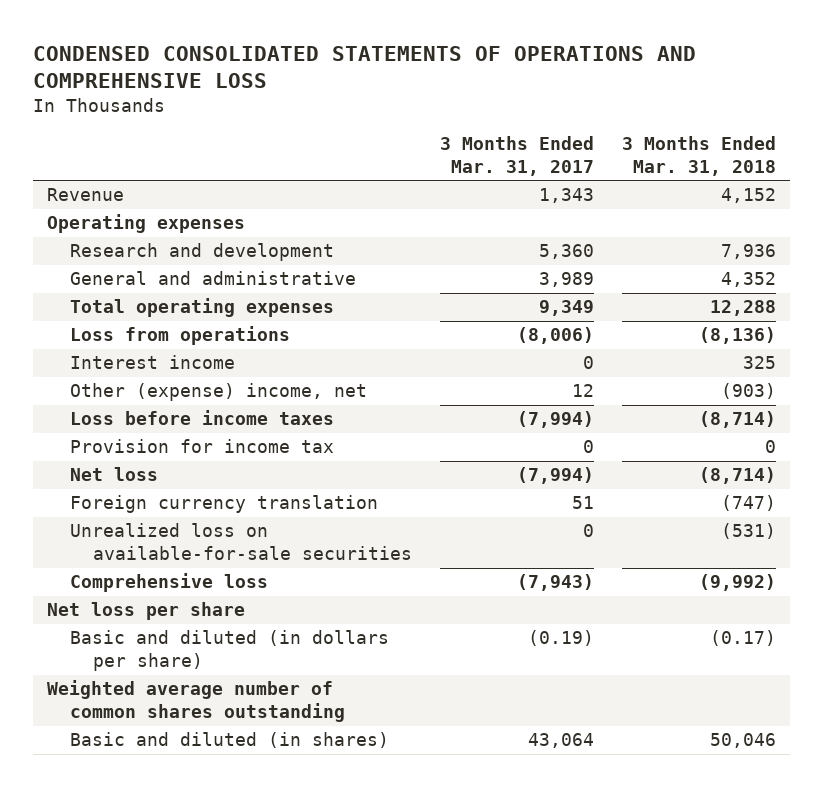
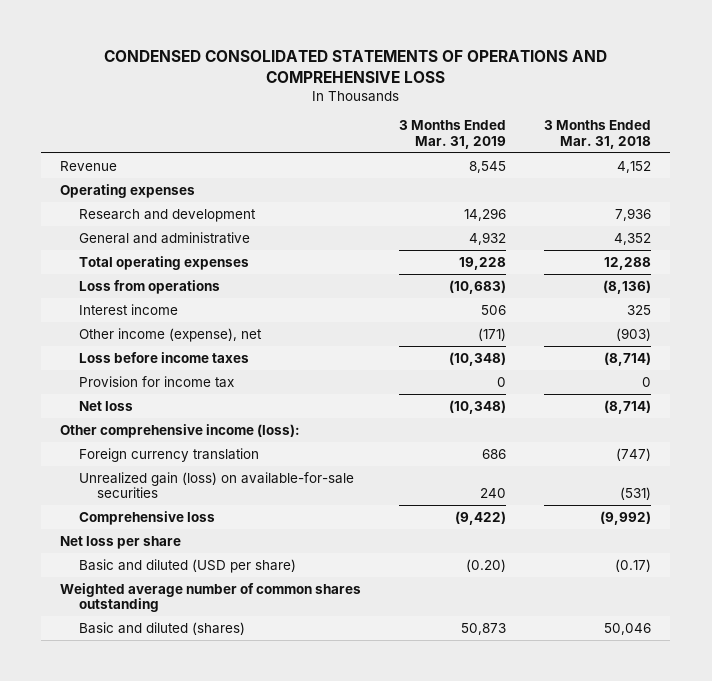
- | 3 Months Ended Mar. 31, 2017 | 3 Months Ended Mar. 31, 2018
+ | 3 Months Ended Mar. 31, 2019 | 3 Months Ended Mar. 31, 2018
- Other (expense) income, net | 12 | (903)
+ Other income (expense), net | (171) | (903)
+ Other comprehensive income (loss):
- Unrealized loss on available-for-sale securities | 0 | (531)
+ Unrealized gain (loss) on available-for-sale securities | 240 | (531)
- Basic and diluted (in dollars per share) | (0.19) | (0.17)
+ Basic and diluted (USD per share) | (0.20) | (0.17)
- Basic and diluted (in shares) | 43,064 | 50,046
+ Basic and diluted (shares) | 50,873 | 50,046

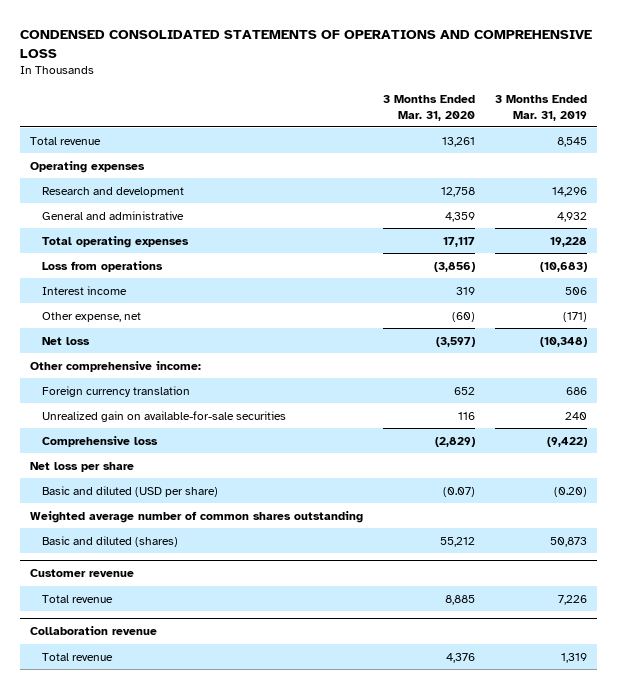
- | 3 Months Ended Mar. 31, 2019 | 3 Months Ended Mar. 31, 2018
+ | 3 Months Ended Mar. 31, 2020 | 3 Months Ended Mar. 31, 2019
- Revenue | 8,545 | 4,152
+ Total revenue | 13,261 | 8,545
- Other income (expense), net | (171) | (903)
- Loss before income taxes | (10,348) | (8,714)
- Provision for income tax | 0 | 0
+ Other expense, net | (60) | (171)
- Other comprehensive income (loss):
+ Other comprehensive income:
- Unrealized gain (loss) on available-for-sale securities | 240 | (531)
+ Unrealized gain on available-for-sale securities | 116 | 240
+ Customer revenue
+ Total revenue | 8,885 | 7,226
+ Collaboration revenue
+ Total revenue | 4,376 | 1,319

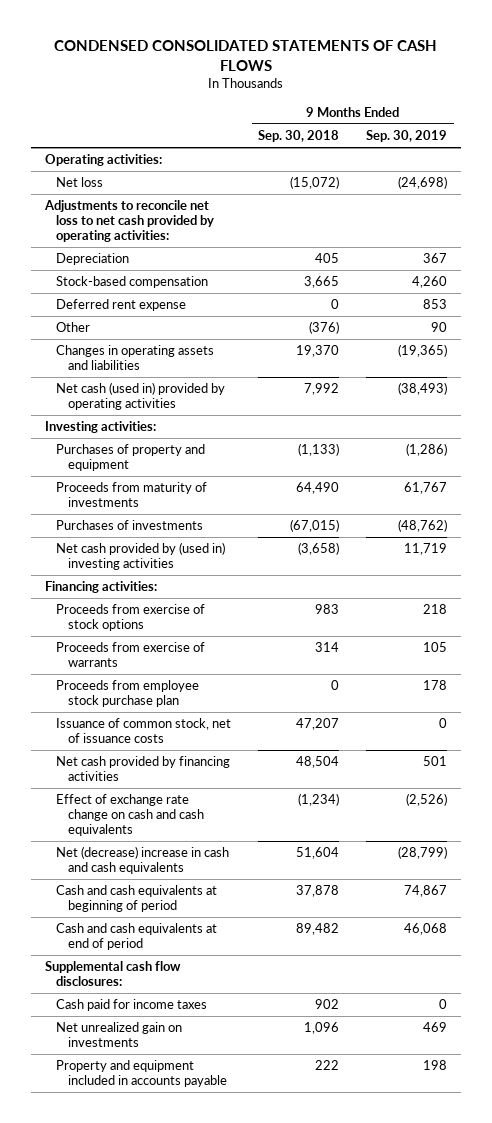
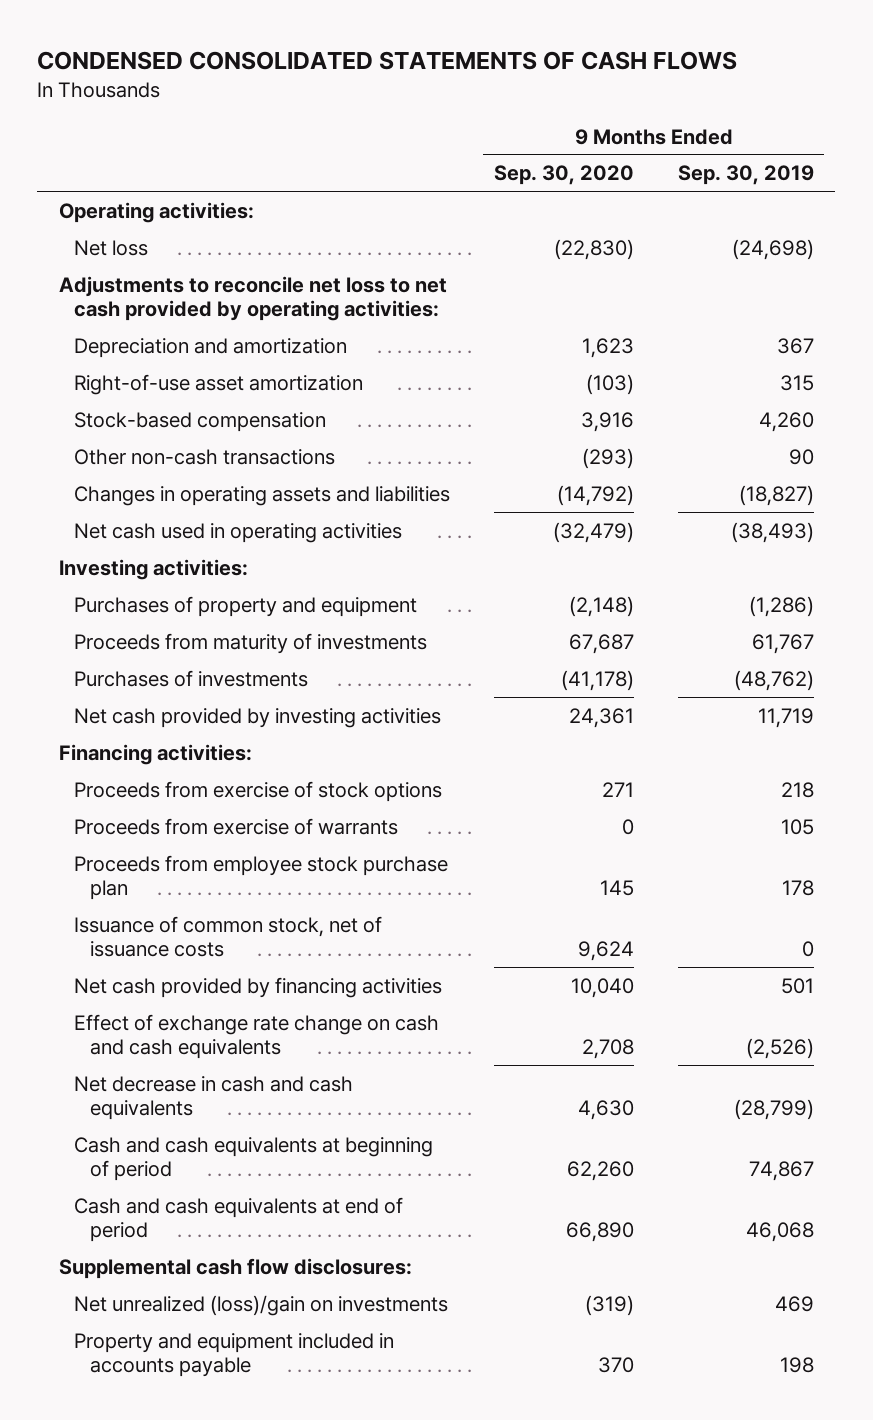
- | 9 Months Ended Sep. 30, 2018 | 9 Months Ended Sep. 30, 2019
+ | 9 Months Ended Sep. 30, 2020 | 9 Months Ended Sep. 30, 2019
- Depreciation | 405 | 367
+ Depreciation and amortization | 1,623 | 367
+ Right-of-use asset amortization | (103) | 315
- Deferred rent expense | 0 | 853
- Other | (376) | 90
- Changes in operating assets and liabilities | 19,370 | (19,365)
- Net cash (used in) provided by operating activities | 7,992 | (38,493)
+ Other non-cash transactions | (293) | 90
+ Changes in operating assets and liabilities | (14,792) | (18,827)
+ Net cash used in operating activities | (32,479) | (38,493)
- Net cash provided by (used in) investing activities | (3,658) | 11,719
+ Net cash provided by investing activities | 24,361 | 11,719
- Net (decrease) increase in cash and cash equivalents | 51,604 | (28,799)
+ Net decrease in cash and cash equivalents | 4,630 | (28,799)
- Cash paid for income taxes | 902 | 0
- Net unrealized gain on investments | 1,096 | 469
+ Net unrealized (loss)/gain on investments | (319) | 469

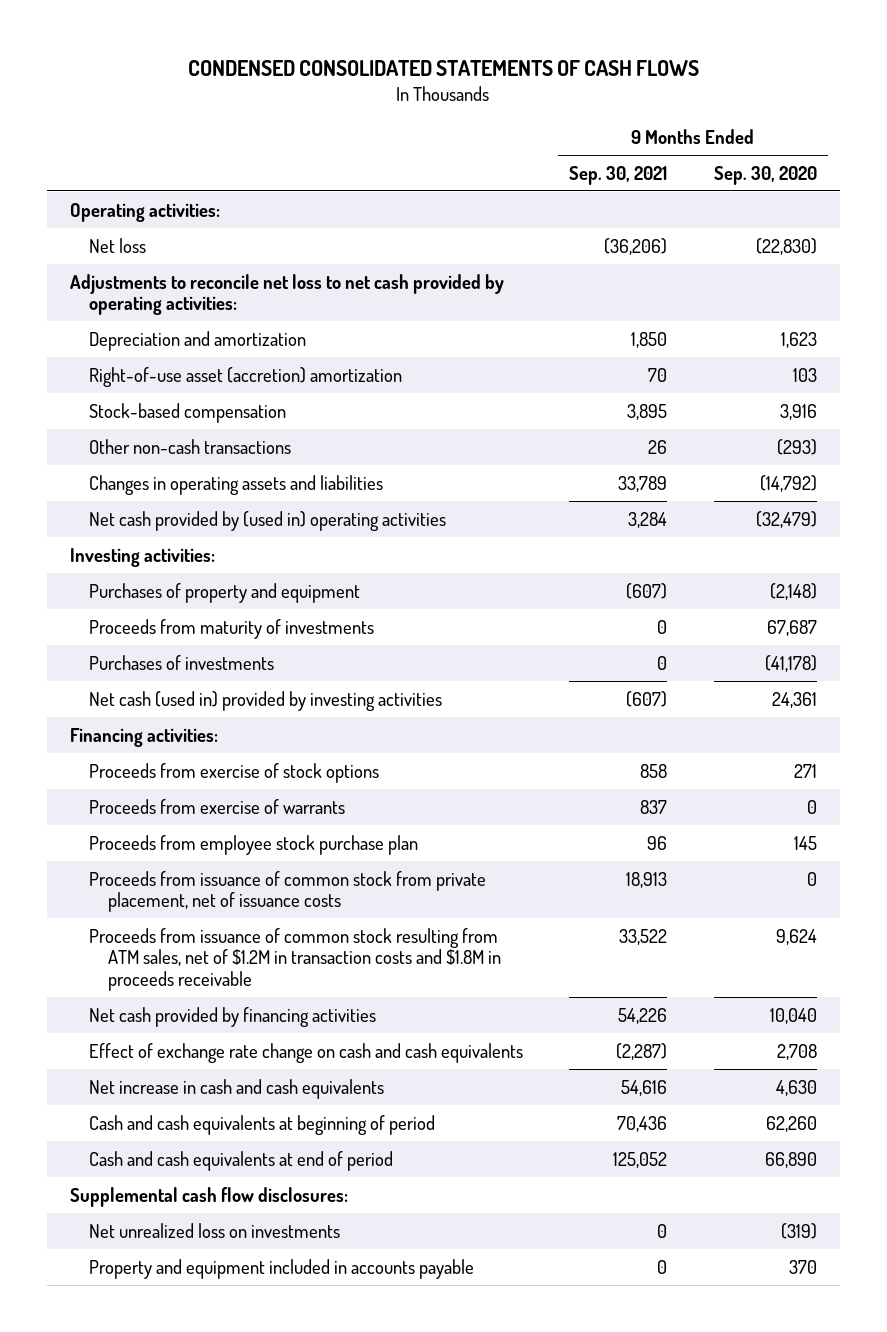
- | 9 Months Ended Sep. 30, 2020 | 9 Months Ended Sep. 30, 2019
+ | 9 Months Ended Sep. 30, 2021 | 9 Months Ended Sep. 30, 2020
- Right-of-use asset amortization | (103) | 315
+ Right-of-use asset (accretion) amortization | 70 | 103
- Net cash used in operating activities | (32,479) | (38,493)
+ Net cash provided by (used in) operating activities | 3,284 | (32,479)
- Net cash provided by investing activities | 24,361 | 11,719
+ Net cash (used in) provided by investing activities | (607) | 24,361
- Issuance of common stock, net of issuance costs | 9,624 | 0
+ Proceeds from issuance of common stock from private placement, net of issuance costs | 18,913 | 0
+ Proceeds from issuance of common stock resulting from ATM sales, net of $1.2M in transaction costs and $1.8M in proceeds receivable | 33,522 | 9,624
- Net decrease in cash and cash equivalents | 4,630 | (28,799)
+ Net increase in cash and cash equivalents | 54,616 | 4,630
- Net unrealized (loss)/gain on investments | (319) | 469
+ Net unrealized loss on investments | 0 | (319)

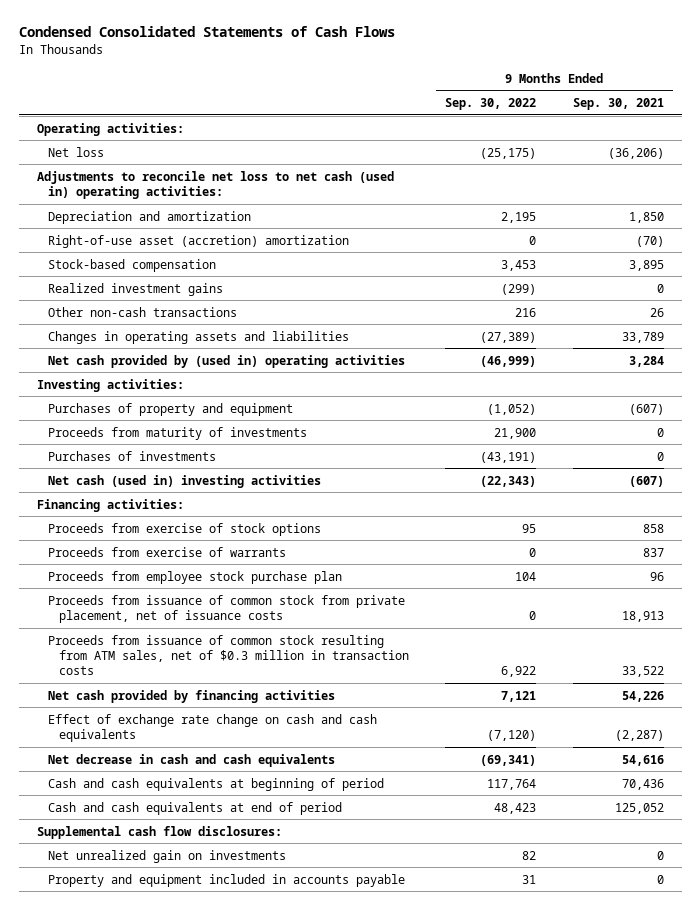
- CONDENSED CONSOLIDATED STATEMENTS OF CASH FLOWS
+ Condensed Consolidated Statements of Cash Flows
- | 9 Months Ended Sep. 30, 2021 | 9 Months Ended Sep. 30, 2020
+ | 9 Months Ended Sep. 30, 2022 | 9 Months Ended Sep. 30, 2021
- Adjustments to reconcile net loss to net cash provided by operating activities:
+ Adjustments to reconcile net loss to net cash (used in) operating activities:
- Right-of-use asset (accretion) amortization | 70 | 103
+ Right-of-use asset (accretion) amortization | 0 | (70)
+ Realized investment gains | (299) | 0
- Net cash (used in) provided by investing activities | (607) | 24,361
+ Net cash (used in) investing activities | (22,343) | (607)
- Proceeds from issuance of common stock resulting from ATM sales, net of $1.2M in transaction costs and $1.8M in proceeds receivable | 33,522 | 9,624
+ Proceeds from issuance of common stock resulting from ATM sales, net of $0.3 million in transaction costs | 6,922 | 33,522
- Net increase in cash and cash equivalents | 54,616 | 4,630
+ Net decrease in cash and cash equivalents | (69,341) | 54,616
- Net unrealized loss on investments | 0 | (319)
+ Net unrealized gain on investments | 82 | 0

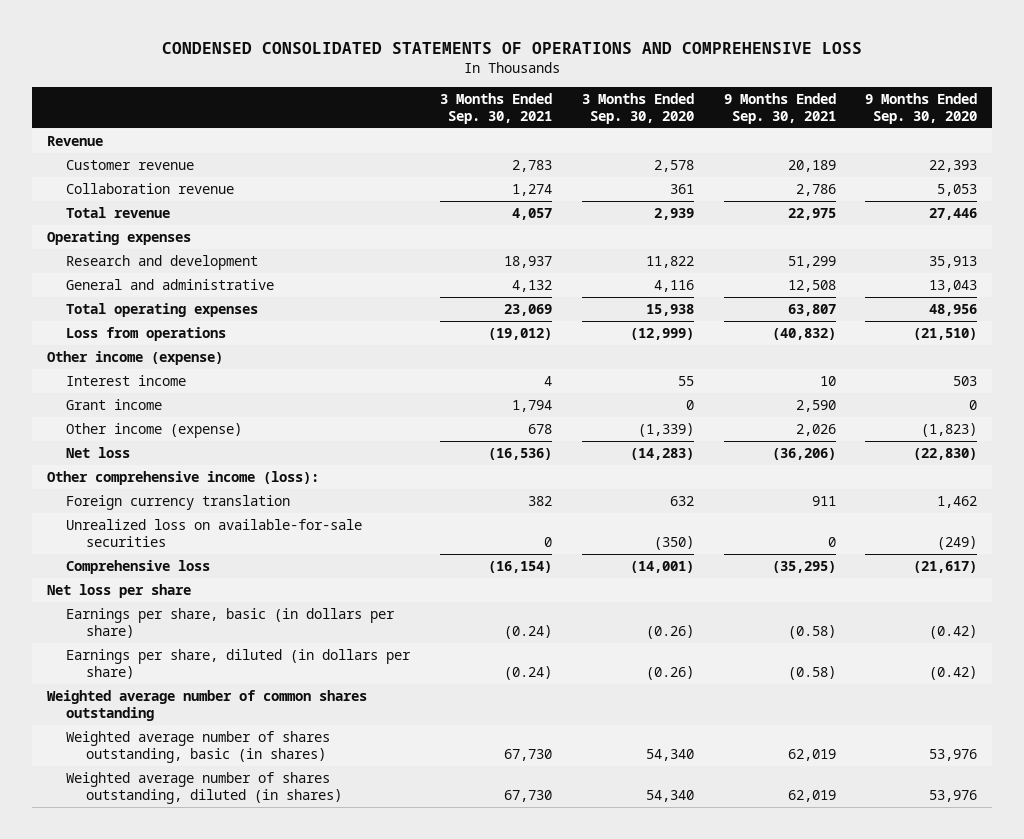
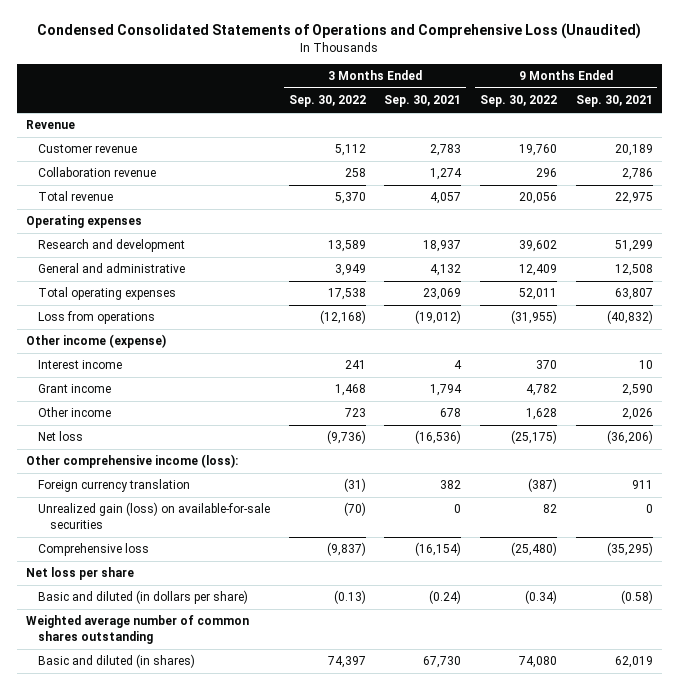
- CONDENSED CONSOLIDATED STATEMENTS OF OPERATIONS AND COMPREHENSIVE LOSS
+ Condensed Consolidated Statements of Operations and Comprehensive Loss (Unaudited)
- | 3 Months Ended Sep. 30, 2021 | 3 Months Ended Sep. 30, 2020 | 9 Months Ended Sep. 30, 2021 | 9 Months Ended Sep. 30, 2020
+ | 3 Months Ended Sep. 30, 2022 | 3 Months Ended Sep. 30, 2021 | 9 Months Ended Sep. 30, 2022 | 9 Months Ended Sep. 30, 2021
- Other income (expense) | 678 | (1,339) | 2,026 | (1,823)
+ Other income | 723 | 678 | 1,628 | 2,026
- Unrealized loss on available-for-sale securities | 0 | (350) | 0 | (249)
+ Unrealized gain (loss) on available-for-sale securities | (70) | 0 | 82 | 0
- Earnings per share, basic (in dollars per share) | (0.24) | (0.26) | (0.58) | (0.42)
- Earnings per share, diluted (in dollars per share) | (0.24) | (0.26) | (0.58) | (0.42)
+ Basic and diluted (in dollars per share) | (0.13) | (0.24) | (0.34) | (0.58)
- Weighted average number of shares outstanding, basic (in shares) | 67,730 | 54,340 | 62,019 | 53,976
- Weighted average number of shares outstanding, diluted (in shares) | 67,730 | 54,340 | 62,019 | 53,976
+ Basic and diluted (in shares) | 74,397 | 67,730 | 74,080 | 62,019

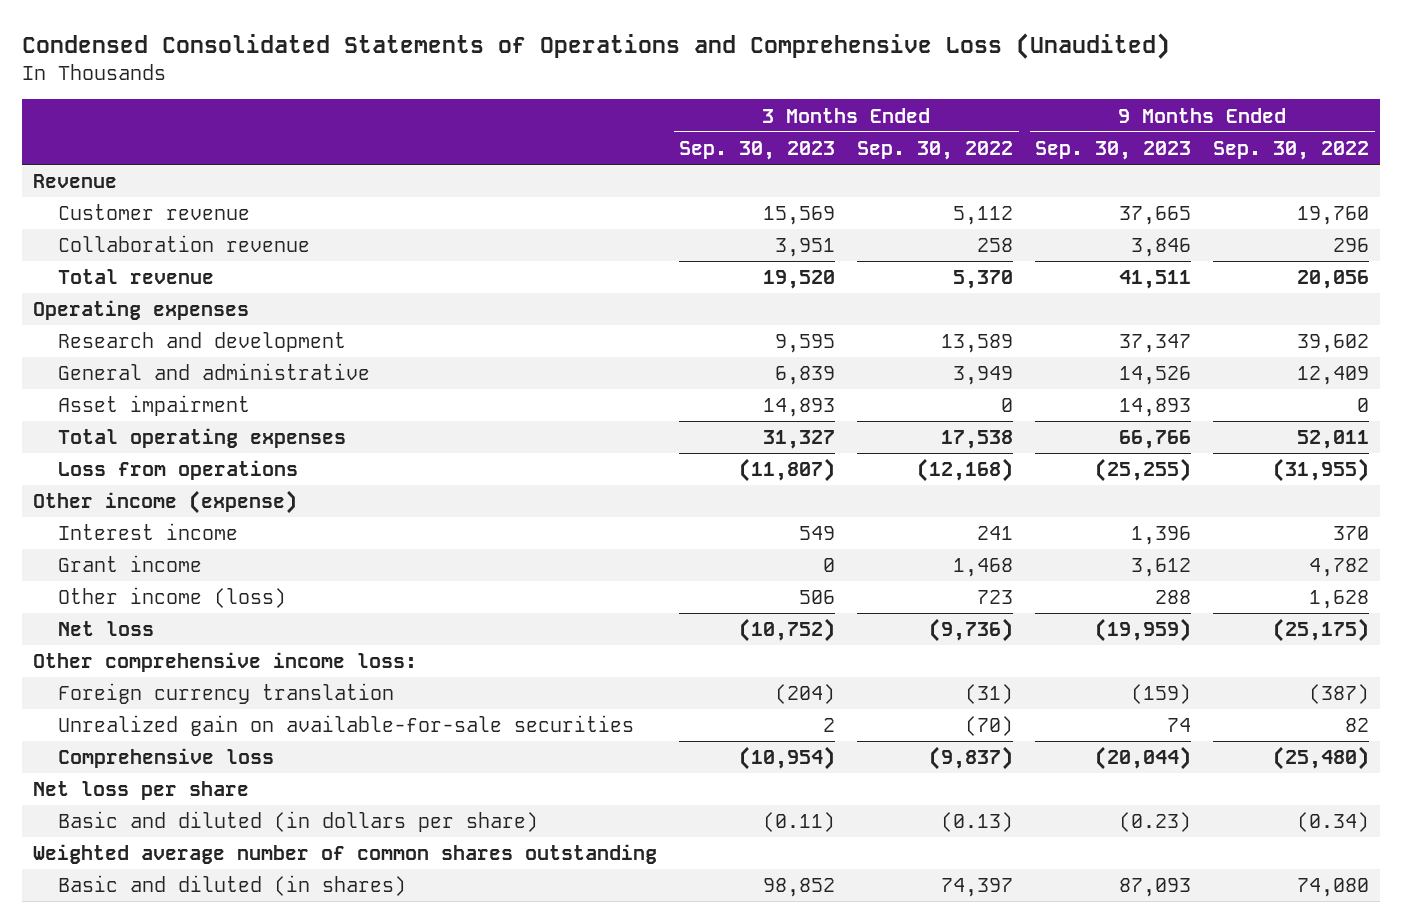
- | 3 Months Ended Sep. 30, 2022 | 3 Months Ended Sep. 30, 2021 | 9 Months Ended Sep. 30, 2022 | 9 Months Ended Sep. 30, 2021
+ | 3 Months Ended Sep. 30, 2023 | 3 Months Ended Sep. 30, 2022 | 9 Months Ended Sep. 30, 2023 | 9 Months Ended Sep. 30, 2022
+ Asset impairment | 14,893 | 0 | 14,893 | 0
- Other income | 723 | 678 | 1,628 | 2,026
+ Other income (loss) | 506 | 723 | 288 | 1,628
- Other comprehensive income (loss):
+ Other comprehensive income loss:
- Unrealized gain (loss) on available-for-sale securities | (70) | 0 | 82 | 0
+ Unrealized gain on available-for-sale securities | 2 | (70) | 74 | 82

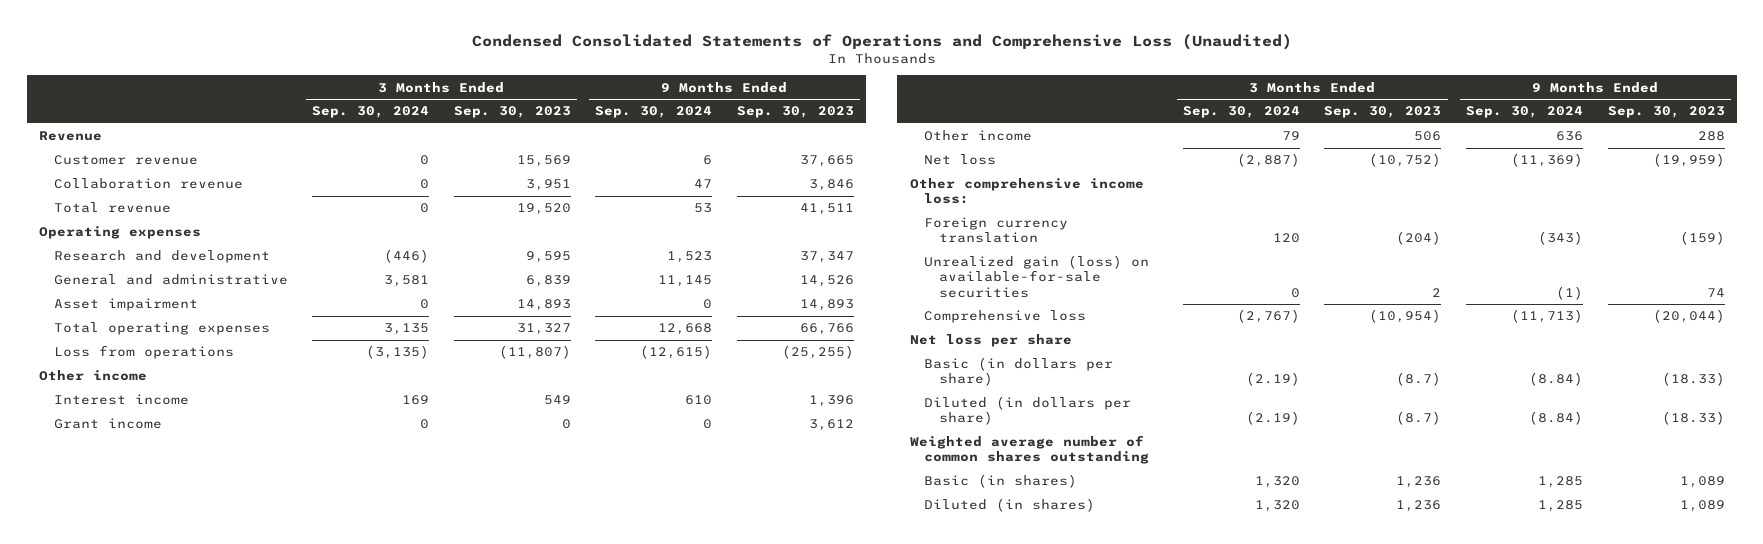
- | 3 Months Ended Sep. 30, 2023 | 3 Months Ended Sep. 30, 2022 | 9 Months Ended Sep. 30, 2023 | 9 Months Ended Sep. 30, 2022
+ | 3 Months Ended Sep. 30, 2024 | 3 Months Ended Sep. 30, 2023 | 9 Months Ended Sep. 30, 2024 | 9 Months Ended Sep. 30, 2023
- Other income (expense)
+ Other income
- Other income (loss) | 506 | 723 | 288 | 1,628
+ Other income | 79 | 506 | 636 | 288
- Unrealized gain on available-for-sale securities | 2 | (70) | 74 | 82
+ Unrealized gain (loss) on available-for-sale securities | 0 | 2 | (1) | 74
- Basic and diluted (in dollars per share) | (0.11) | (0.13) | (0.23) | (0.34)
+ Basic (in dollars per share) | (2.19) | (8.7) | (8.84) | (18.33)
+ Diluted (in dollars per share) | (2.19) | (8.7) | (8.84) | (18.33)
- Basic and diluted (in shares) | 98,852 | 74,397 | 87,093 | 74,080
+ Basic (in shares) | 1,320 | 1,236 | 1,285 | 1,089
+ Diluted (in shares) | 1,320 | 1,236 | 1,285 | 1,089

